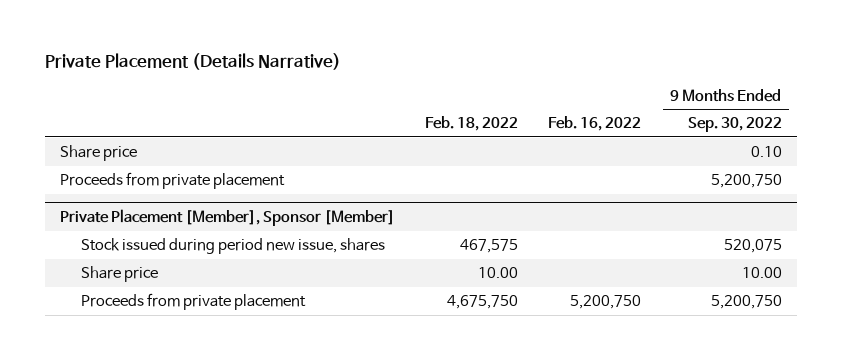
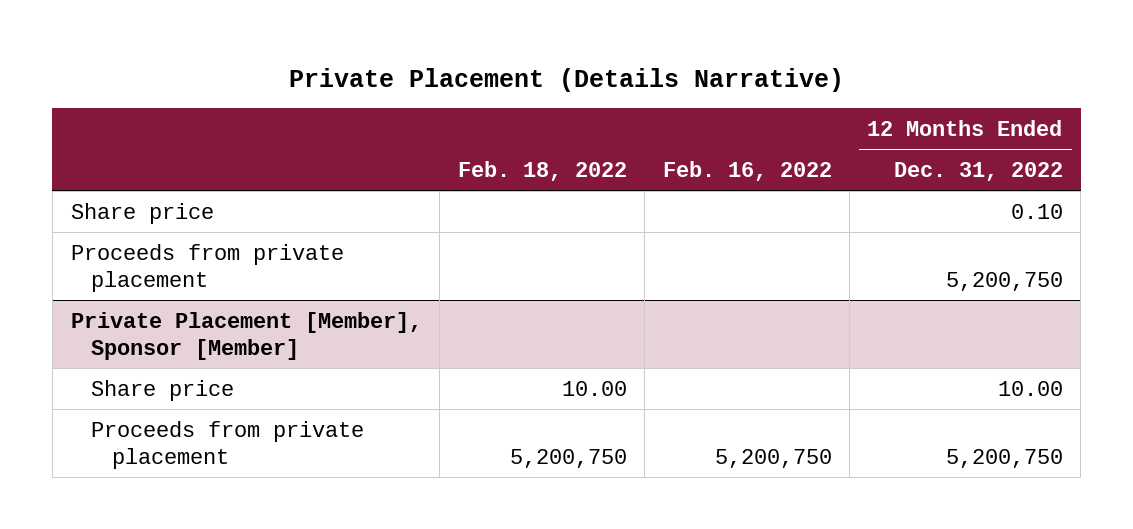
- | Feb. 18, 2022 | Feb. 16, 2022 | 9 Months Ended Sep. 30, 2022
+ | Feb. 18, 2022 | Feb. 16, 2022 | 12 Months Ended Dec. 31, 2022
@ Private Placement [Member], Sponsor [Member]
- Stock issued during period new issue, shares | 467,575 | | 520,075
- Proceeds from private placement | 4,675,750 | 5,200,750 | 5,200,750
+ Proceeds from private placement | 5,200,750 | 5,200,750 | 5,200,750

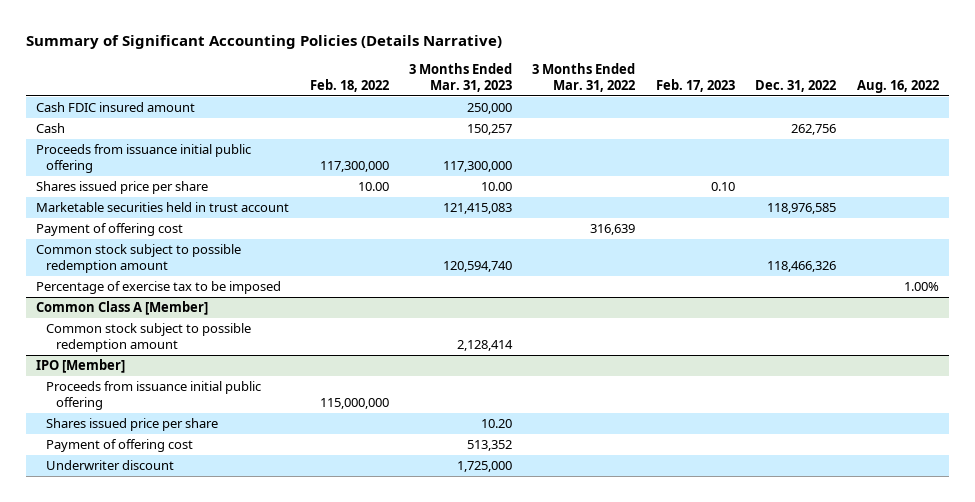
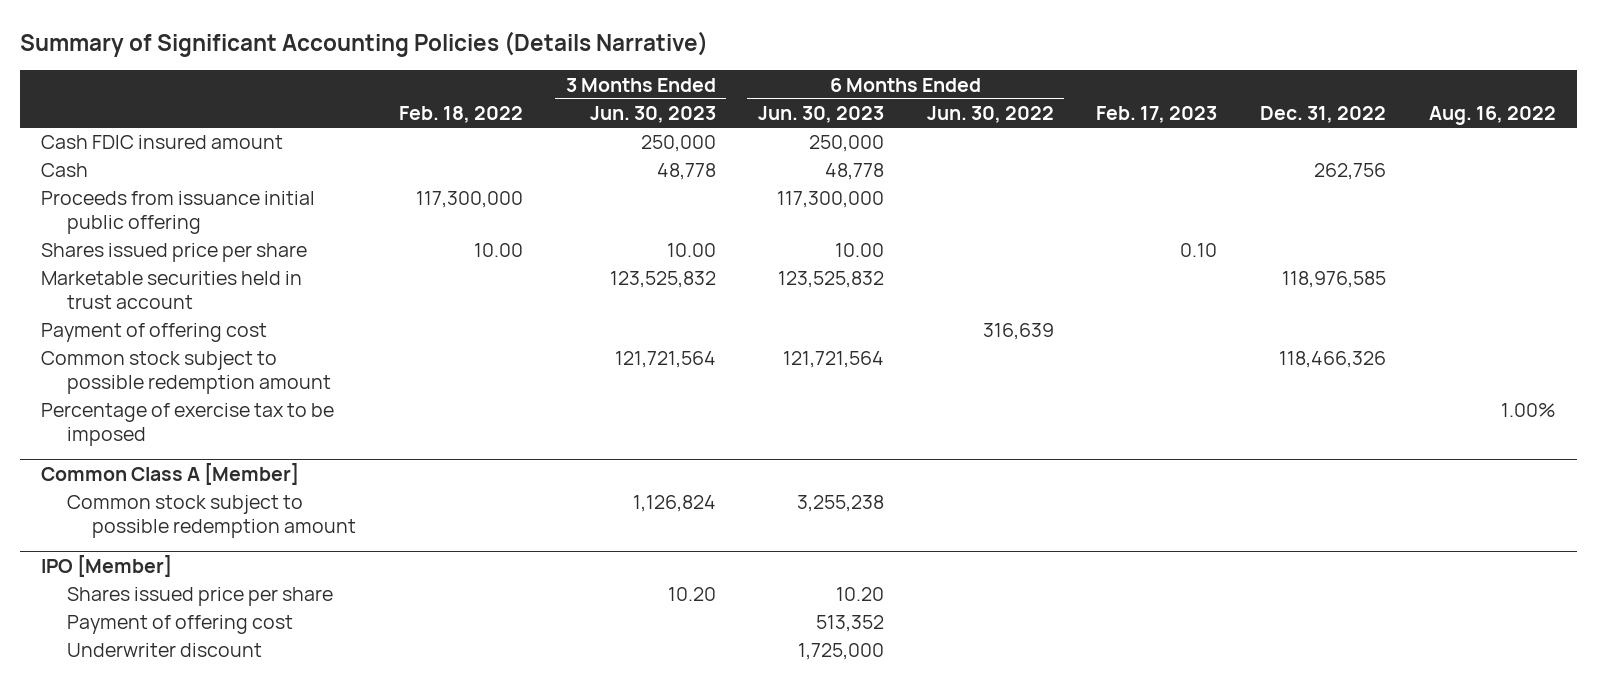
- | Feb. 18, 2022 | 3 Months Ended Mar. 31, 2023 | 3 Months Ended Mar. 31, 2022 | Feb. 17, 2023 | Dec. 31, 2022 | Aug. 16, 2022
+ | Feb. 18, 2022 | 3 Months Ended Jun. 30, 2023 | 6 Months Ended Jun. 30, 2023 | 6 Months Ended Jun. 30, 2022 | Feb. 17, 2023 | Dec. 31, 2022 | Aug. 16, 2022
@ IPO [Member]
- Proceeds from issuance initial public offering | 115,000,000 | | | | |

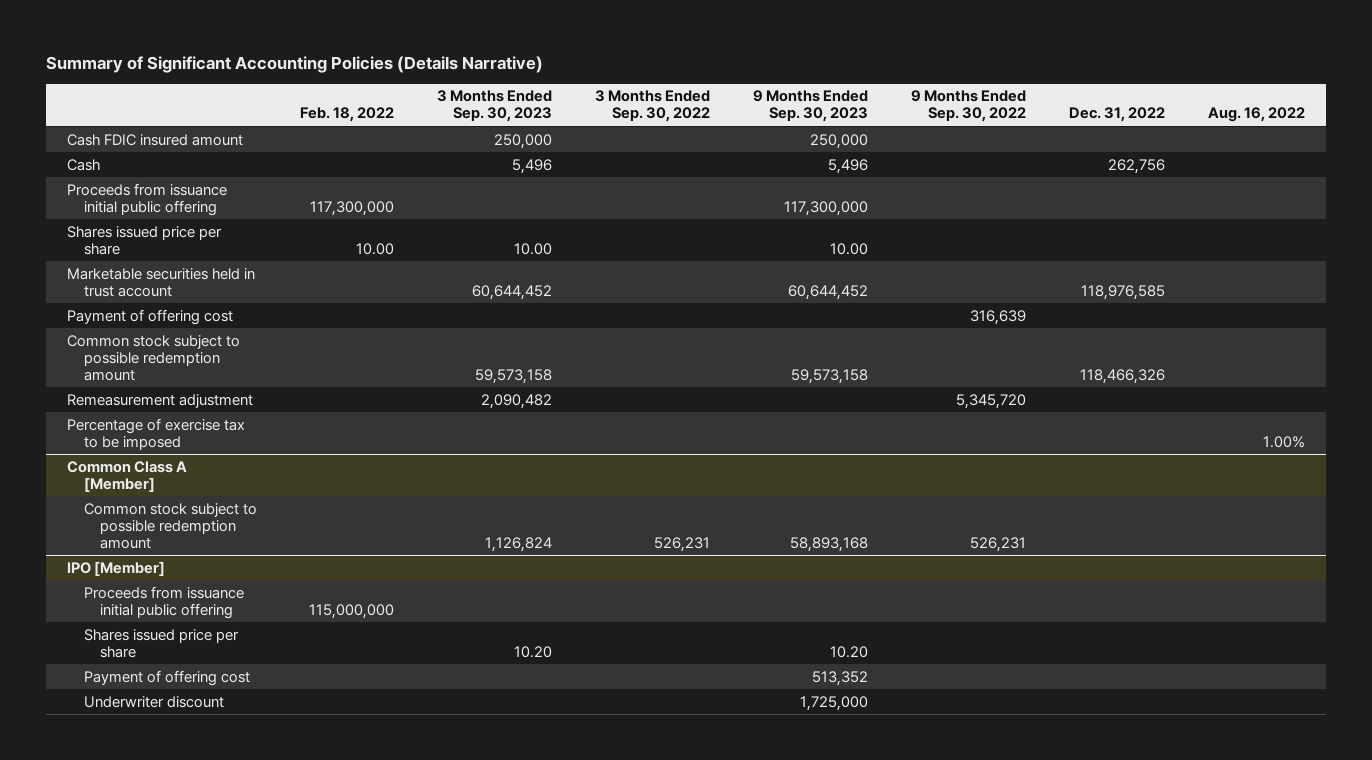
- | Feb. 18, 2022 | 3 Months Ended Jun. 30, 2023 | 6 Months Ended Jun. 30, 2023 | 6 Months Ended Jun. 30, 2022 | Feb. 17, 2023 | Dec. 31, 2022 | Aug. 16, 2022
+ | Feb. 18, 2022 | 3 Months Ended Sep. 30, 2023 | 3 Months Ended Sep. 30, 2022 | 9 Months Ended Sep. 30, 2023 | 9 Months Ended Sep. 30, 2022 | Dec. 31, 2022 | Aug. 16, 2022
+ Remeasurement adjustment | | 2,090,482 | | | 5,345,720 | |
@ IPO [Member]
+ Proceeds from issuance initial public offering | 115,000,000 | | | | | |

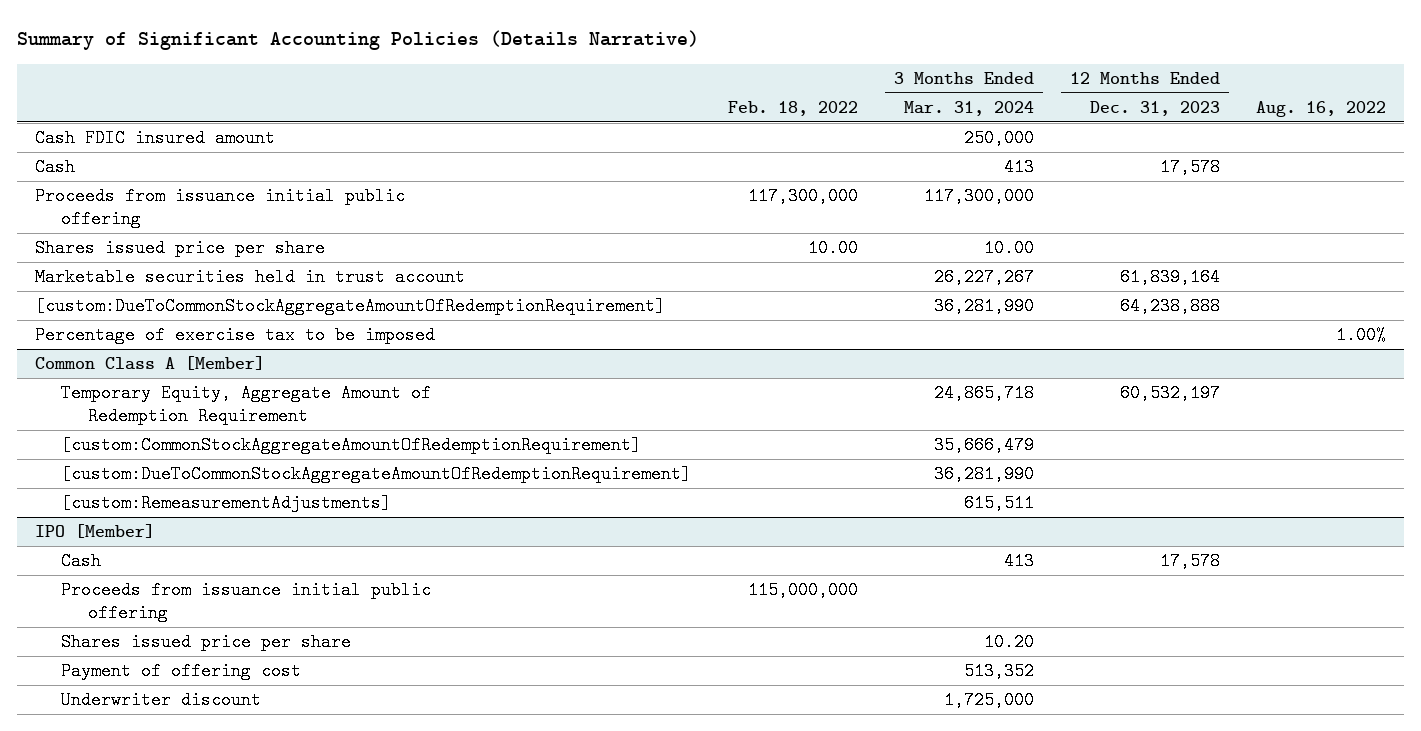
- | Feb. 18, 2022 | 3 Months Ended Sep. 30, 2023 | 3 Months Ended Sep. 30, 2022 | 9 Months Ended Sep. 30, 2023 | 9 Months Ended Sep. 30, 2022 | Dec. 31, 2022 | Aug. 16, 2022
+ | Feb. 18, 2022 | 3 Months Ended Mar. 31, 2024 | 12 Months Ended Dec. 31, 2023 | Aug. 16, 2022
- Payment of offering cost | | | | | 316,639 | |
- Common stock subject to possible redemption amount | | 59,573,158 | | 59,573,158 | | 118,466,326 |
- Remeasurement adjustment | | 2,090,482 | | | 5,345,720 | |
+ [custom:DueToCommonStockAggregateAmountOfRedemptionRequirement] | | 36,281,990 | 64,238,888 |
@ Common Class A [Member]
- Common stock subject to possible redemption amount | | 1,126,824 | 526,231 | 58,893,168 | 526,231 | |
+ Temporary Equity, Aggregate Amount of Redemption Requirement | | 24,865,718 | 60,532,197 |
+ [custom:CommonStockAggregateAmountOfRedemptionRequirement] | | 35,666,479 | |
+ [custom:DueToCommonStockAggregateAmountOfRedemptionRequirement] | | 36,281,990 | |
+ [custom:RemeasurementAdjustments] | | 615,511 | |
@ IPO [Member]
+ Cash | | 413 | 17,578 |

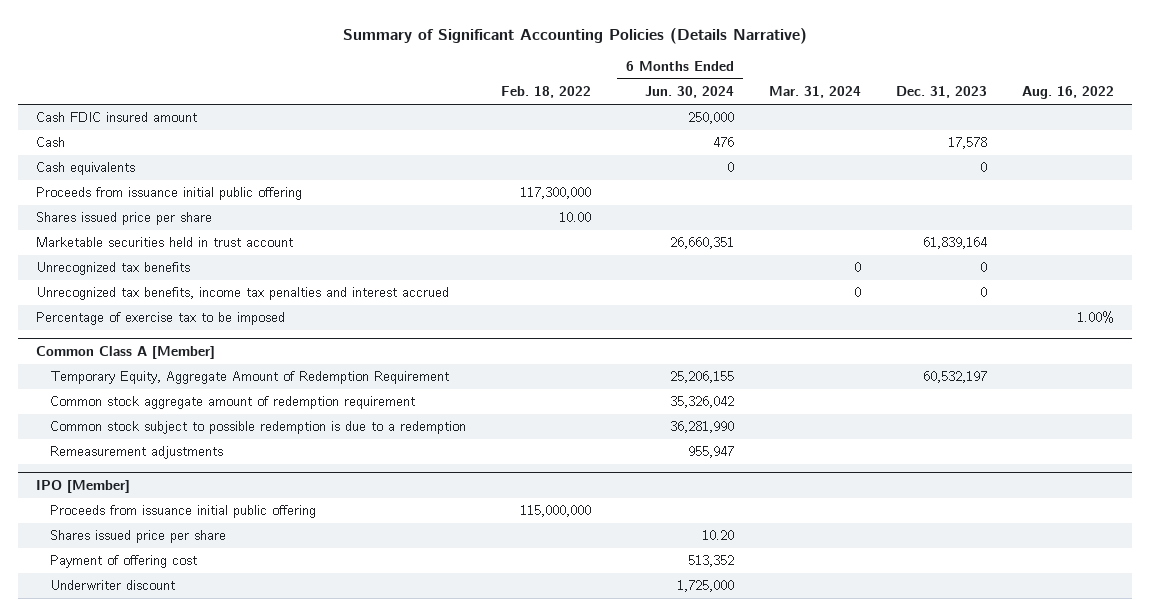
- | Feb. 18, 2022 | 3 Months Ended Mar. 31, 2024 | 12 Months Ended Dec. 31, 2023 | Aug. 16, 2022
+ | Feb. 18, 2022 | 6 Months Ended Jun. 30, 2024 | Mar. 31, 2024 | Dec. 31, 2023 | Aug. 16, 2022
+ Cash equivalents | | 0 | | 0 |
- [custom:DueToCommonStockAggregateAmountOfRedemptionRequirement] | | 36,281,990 | 64,238,888 |
+ Unrecognized tax benefits | | | 0 | 0 |
+ Unrecognized tax benefits, income tax penalties and interest accrued | | | 0 | 0 |
@ Common Class A [Member]
- [custom:CommonStockAggregateAmountOfRedemptionRequirement] | | 35,666,479 | |
- [custom:DueToCommonStockAggregateAmountOfRedemptionRequirement] | | 36,281,990 | |
- [custom:RemeasurementAdjustments] | | 615,511 | |
+ Common stock aggregate amount of redemption requirement | | 35,326,042 | | |
+ Common stock subject to possible redemption is due to a redemption | | 36,281,990 | | |
+ Remeasurement adjustments | | 955,947 | | |
@ IPO [Member]
- Cash | | 413 | 17,578 |

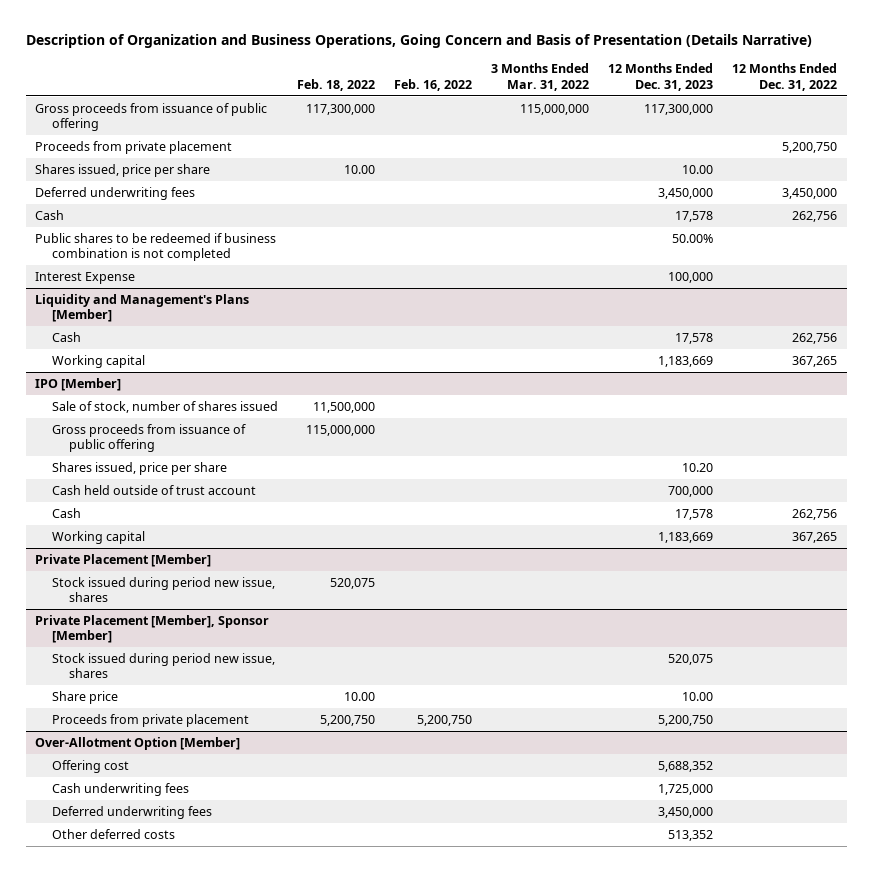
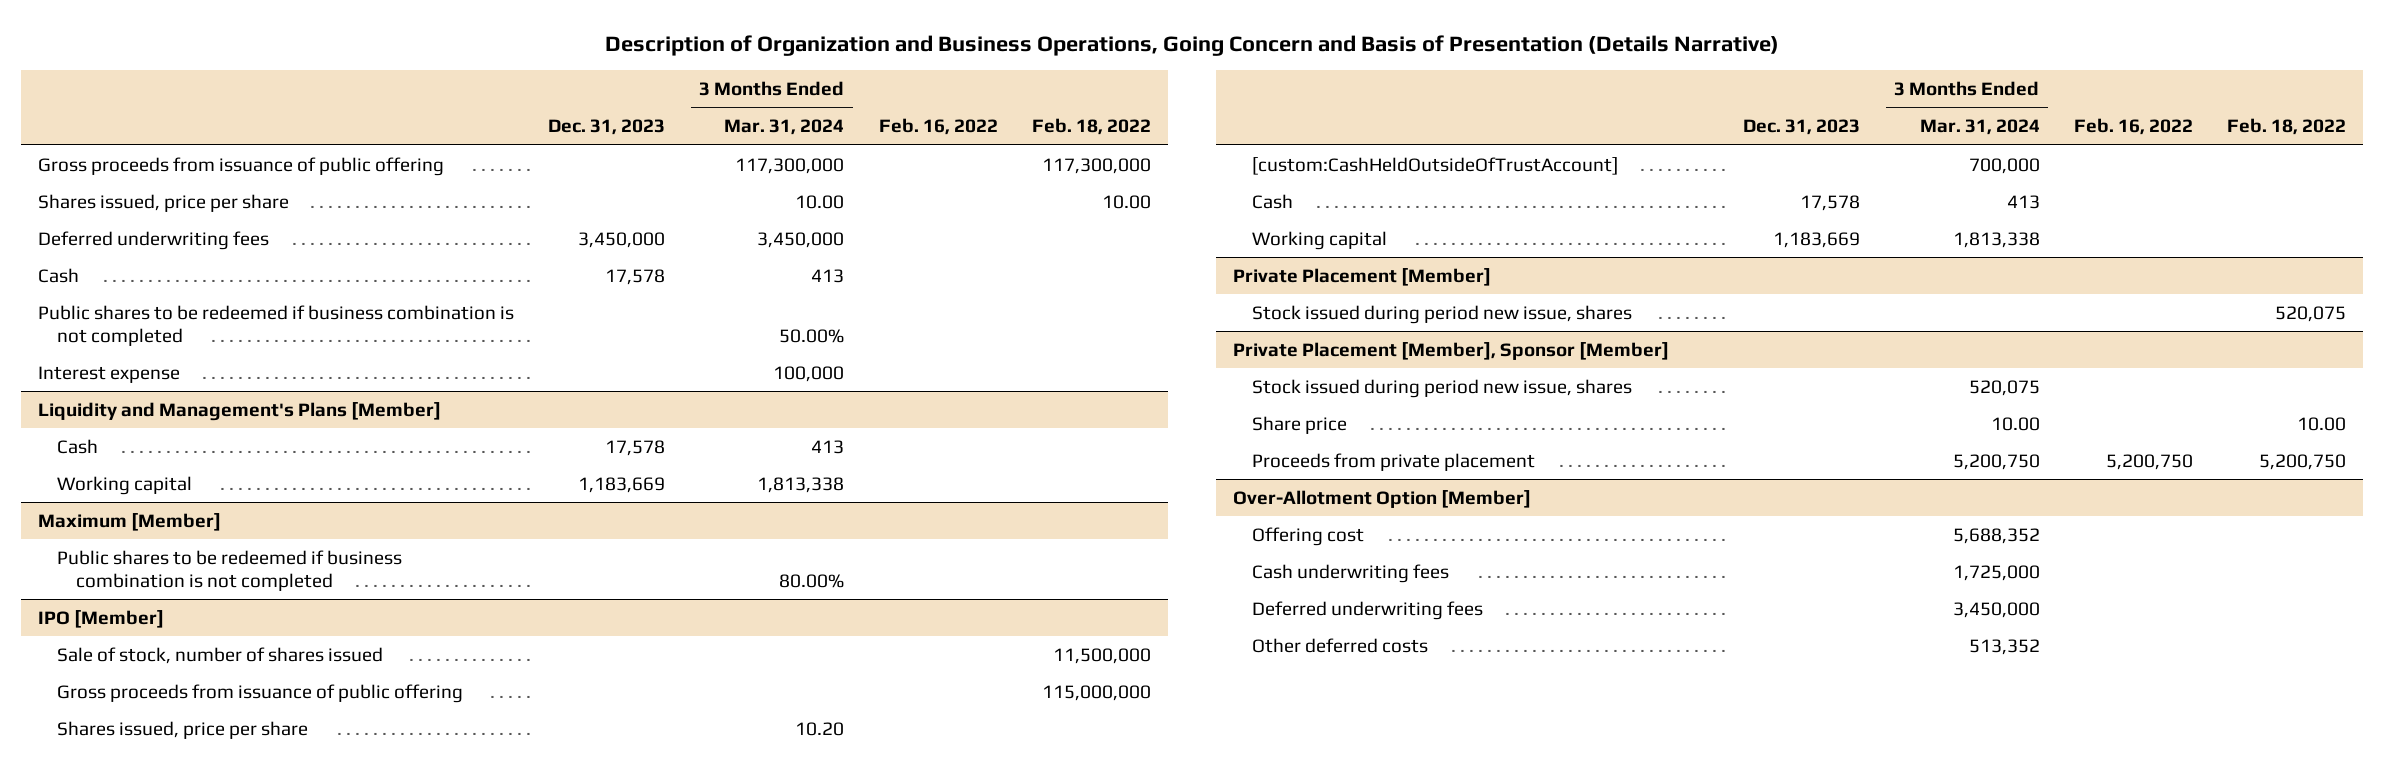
- | Feb. 18, 2022 | Feb. 16, 2022 | 3 Months Ended Mar. 31, 2022 | 12 Months Ended Dec. 31, 2023 | 12 Months Ended Dec. 31, 2022
+ | Dec. 31, 2023 | 3 Months Ended Mar. 31, 2024 | Feb. 16, 2022 | Feb. 18, 2022
- Proceeds from private placement | | | | | 5,200,750
- Interest Expense | | | | 100,000 |
+ Interest expense | | 100,000 | |
+ Maximum [Member]
+ Public shares to be redeemed if business combination is not completed | | 80.00% | |
@ IPO [Member]
- Cash held outside of trust account | | | | 700,000 |
+ [custom:CashHeldOutsideOfTrustAccount] | | 700,000 | |

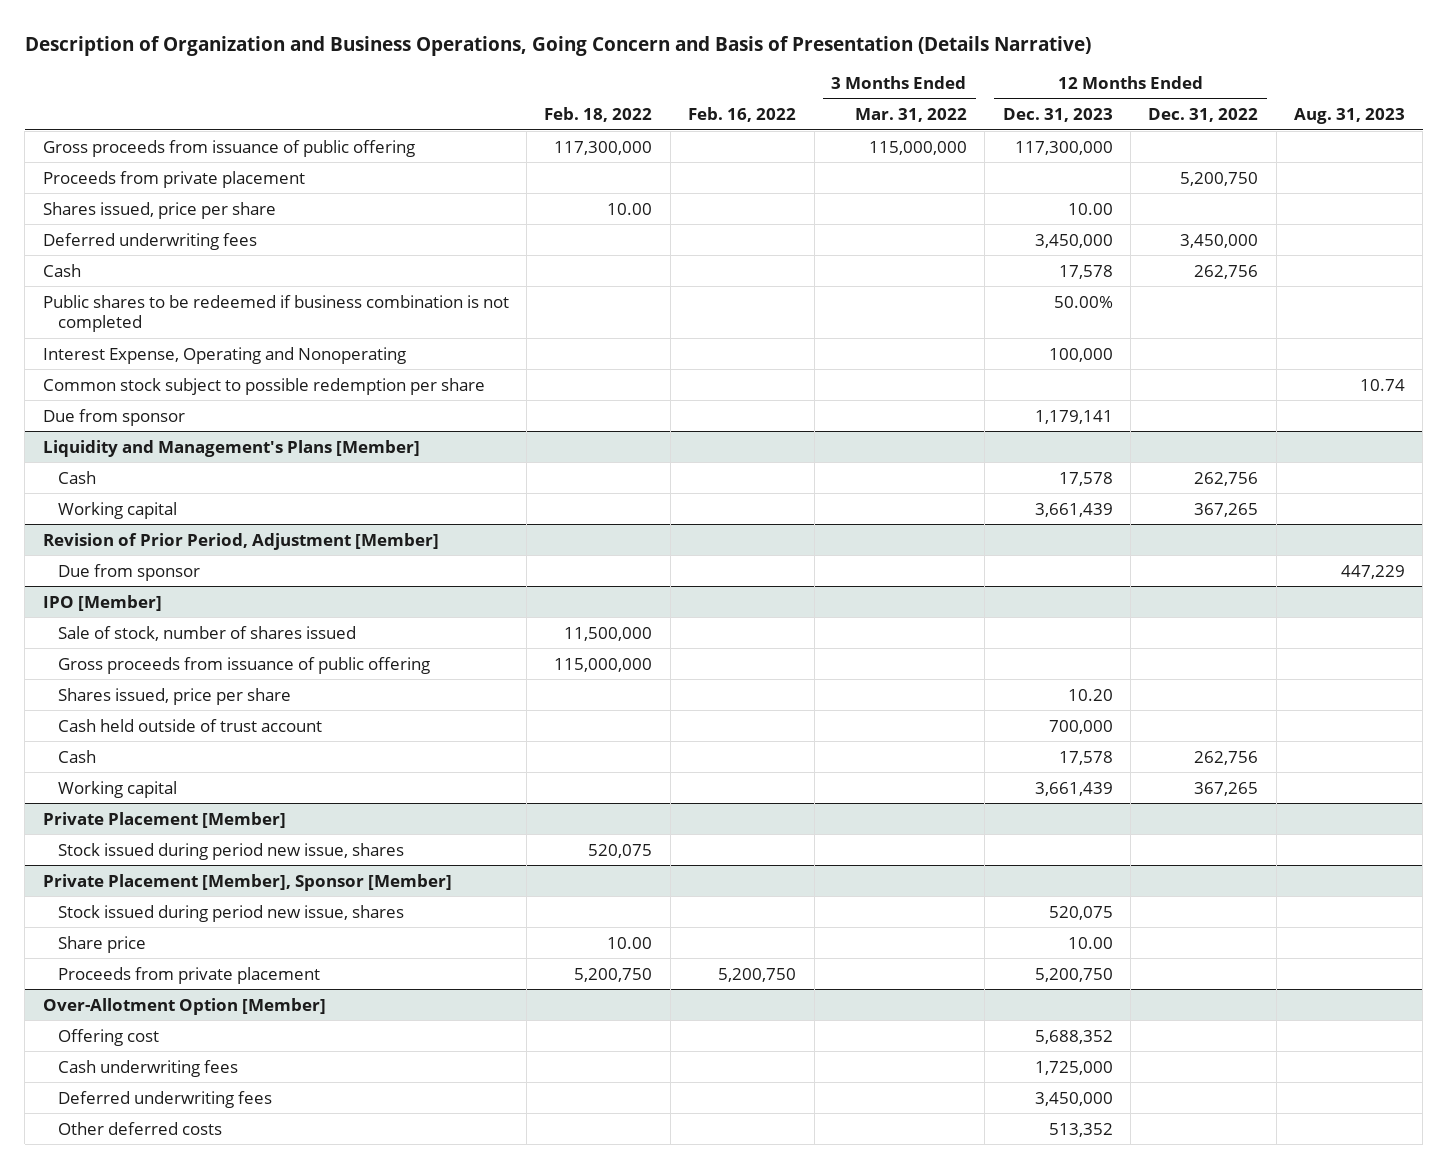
- | Dec. 31, 2023 | 3 Months Ended Mar. 31, 2024 | Feb. 16, 2022 | Feb. 18, 2022
+ | Feb. 18, 2022 | Feb. 16, 2022 | 3 Months Ended Mar. 31, 2022 | 12 Months Ended Dec. 31, 2023 | 12 Months Ended Dec. 31, 2022 | Aug. 31, 2023
+ Proceeds from private placement | | | | | 5,200,750 |
- Interest expense | | 100,000 | |
+ Interest Expense, Operating and Nonoperating | | | | 100,000 | |
+ Common stock subject to possible redemption per share | | | | | | 10.74
+ Due from sponsor | | | | 1,179,141 | |
- Maximum [Member]
- Public shares to be redeemed if business combination is not completed | | 80.00% | |
+ Revision of Prior Period, Adjustment [Member]
+ Due from sponsor | | | | | | 447,229
@ IPO [Member]
- [custom:CashHeldOutsideOfTrustAccount] | | 700,000 | |
+ Cash held outside of trust account | | | | 700,000 | |

